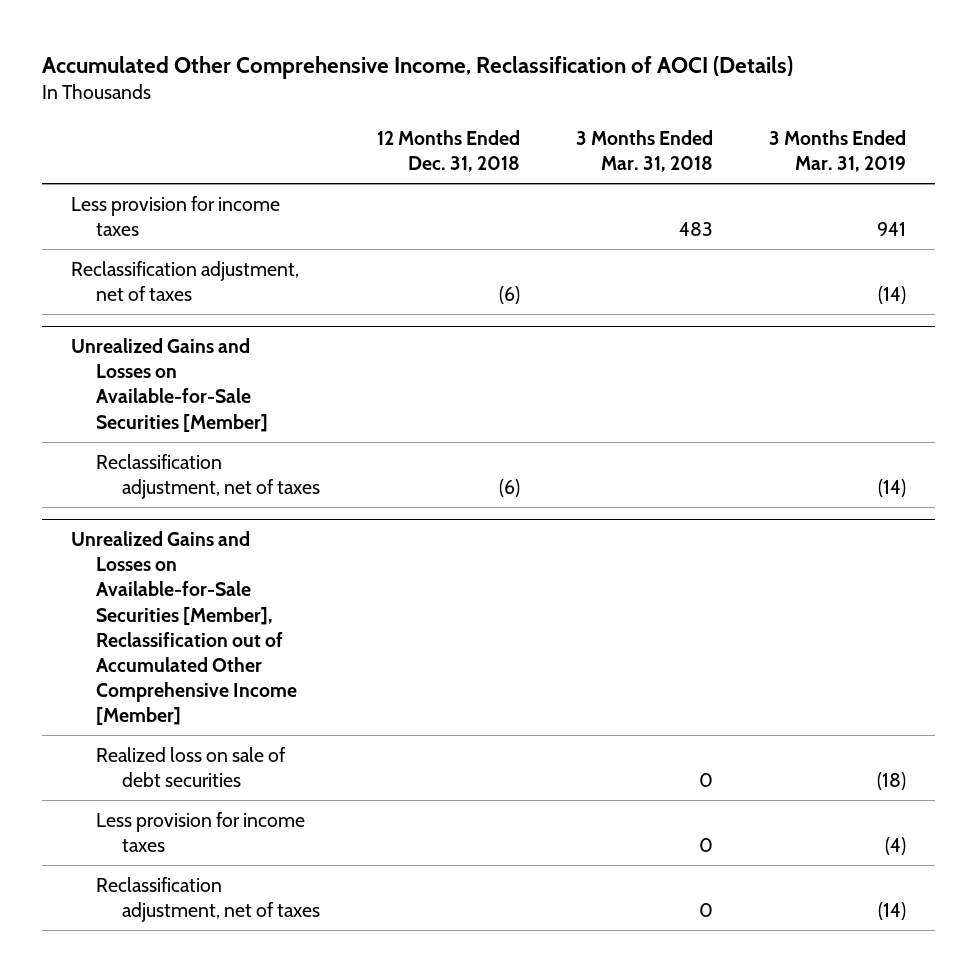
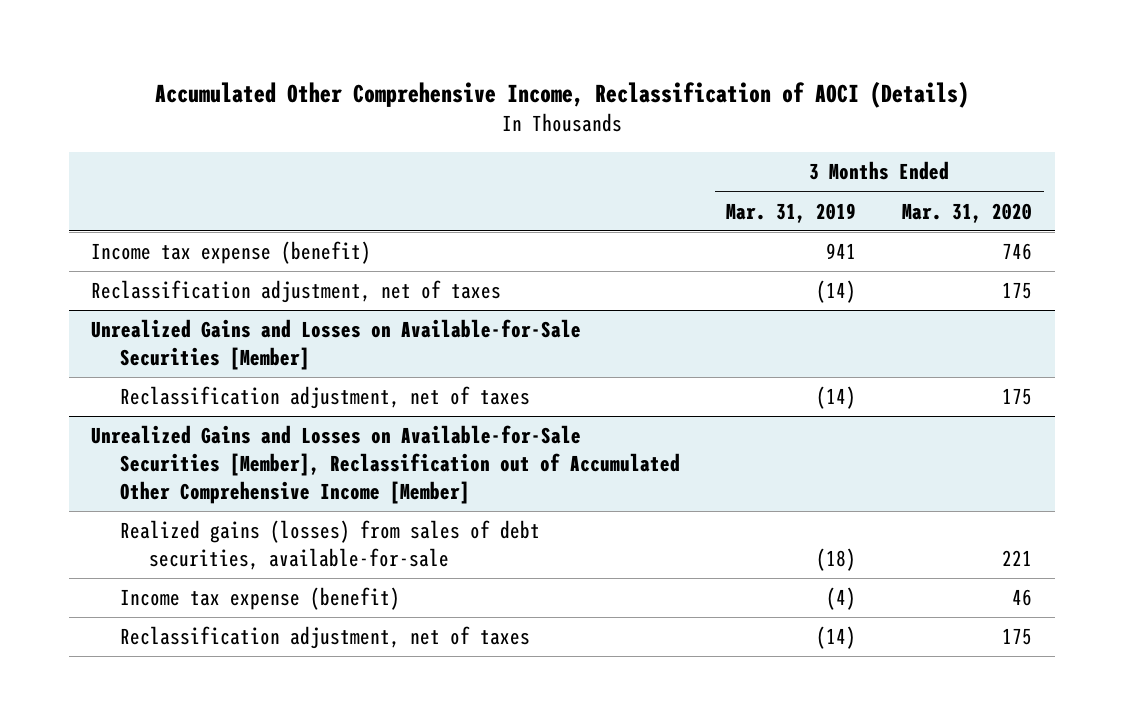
- | 12 Months Ended Dec. 31, 2018 | 3 Months Ended Mar. 31, 2018 | 3 Months Ended Mar. 31, 2019
+ | 3 Months Ended Mar. 31, 2019 | 3 Months Ended Mar. 31, 2020
- Less provision for income taxes | | 483 | 941
+ Income tax expense (benefit) | 941 | 746
@ Unrealized Gains and Losses on Available-for-Sale Securities [Member], Reclassification out of Accumulated Other Comprehensive Income [Member]
- Realized loss on sale of debt securities | | 0 | (18)
- Less provision for income taxes | | 0 | (4)
+ Realized gains (losses) from sales of debt securities, available-for-sale | (18) | 221
+ Income tax expense (benefit) | (4) | 46

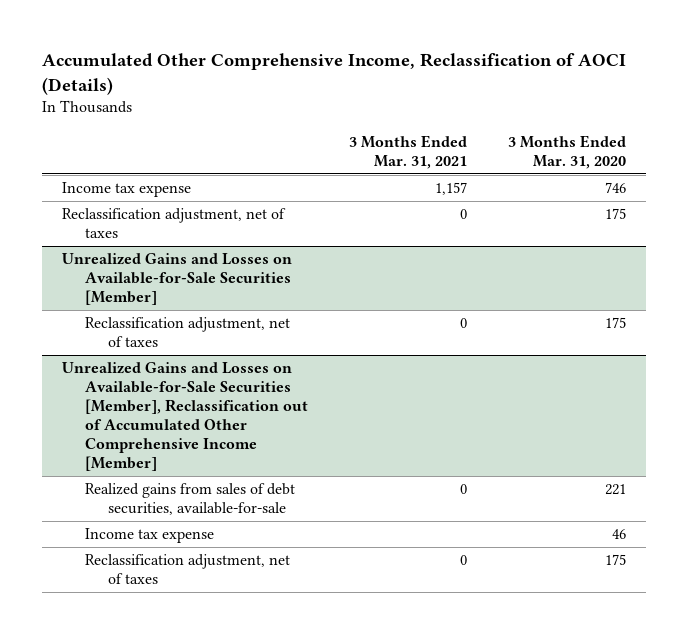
- | 3 Months Ended Mar. 31, 2019 | 3 Months Ended Mar. 31, 2020
+ | 3 Months Ended Mar. 31, 2021 | 3 Months Ended Mar. 31, 2020
- Income tax expense (benefit) | 941 | 746
+ Income tax expense | 1,157 | 746
@ Unrealized Gains and Losses on Available-for-Sale Securities [Member], Reclassification out of Accumulated Other Comprehensive Income [Member]
- Realized gains (losses) from sales of debt securities, available-for-sale | (18) | 221
- Income tax expense (benefit) | (4) | 46
+ Realized gains from sales of debt securities, available-for-sale | 0 | 221
+ Income tax expense | | 46

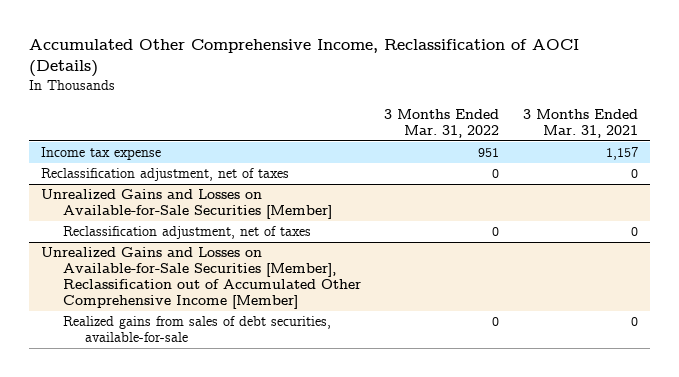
- | 3 Months Ended Mar. 31, 2021 | 3 Months Ended Mar. 31, 2020
+ | 3 Months Ended Mar. 31, 2022 | 3 Months Ended Mar. 31, 2021
@ Unrealized Gains and Losses on Available-for-Sale Securities [Member], Reclassification out of Accumulated Other Comprehensive Income [Member]
- Income tax expense | | 46
- Reclassification adjustment, net of taxes | 0 | 175

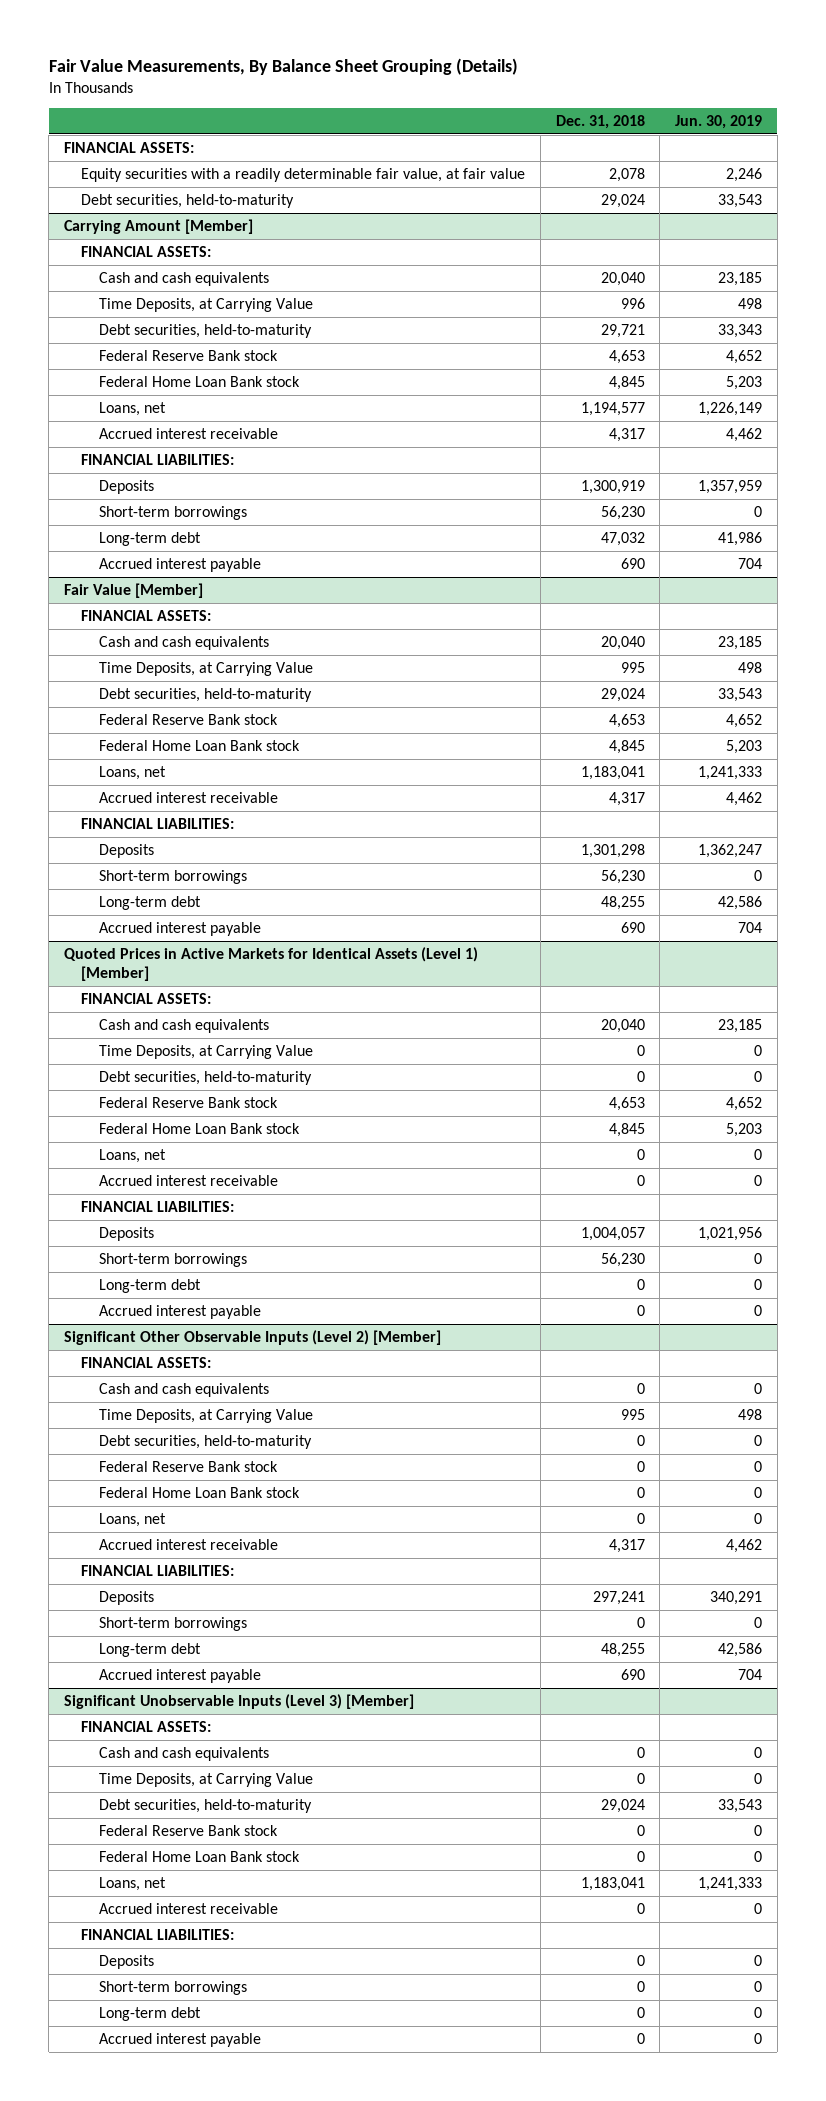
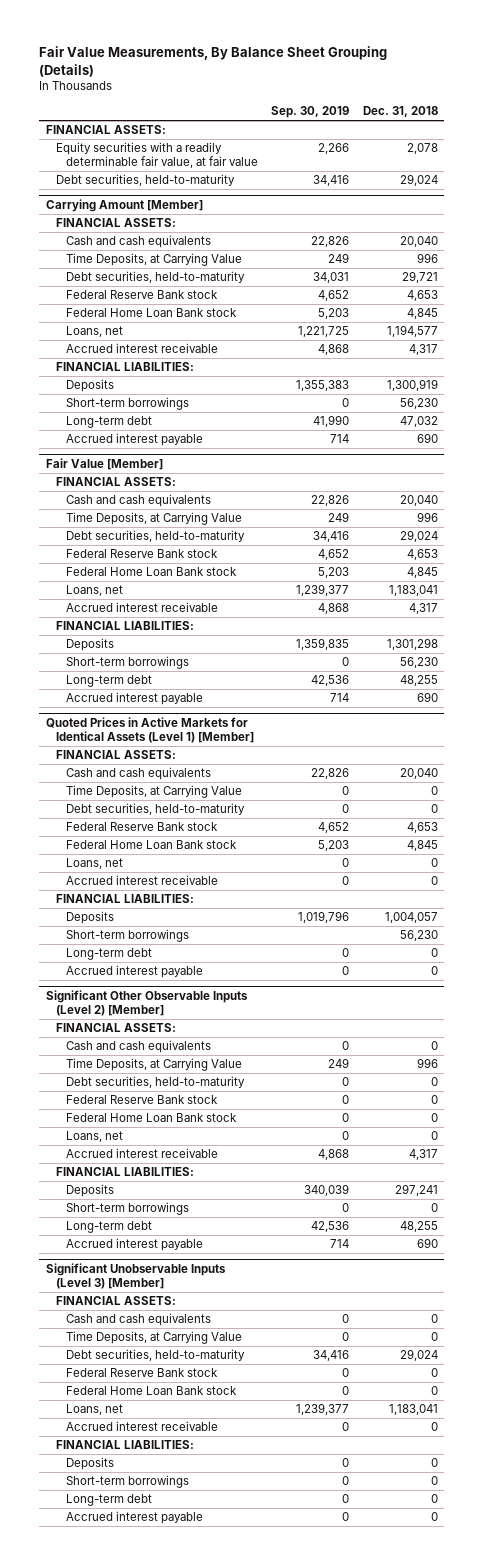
- | Dec. 31, 2018 | Jun. 30, 2019
+ | Sep. 30, 2019 | Dec. 31, 2018
@ Fair Value [Member]
- Time Deposits, at Carrying Value | 995 | 498
+ Time Deposits, at Carrying Value | 249 | 996
@ Significant Other Observable Inputs (Level 2) [Member]
- Time Deposits, at Carrying Value | 995 | 498
+ Time Deposits, at Carrying Value | 249 | 996

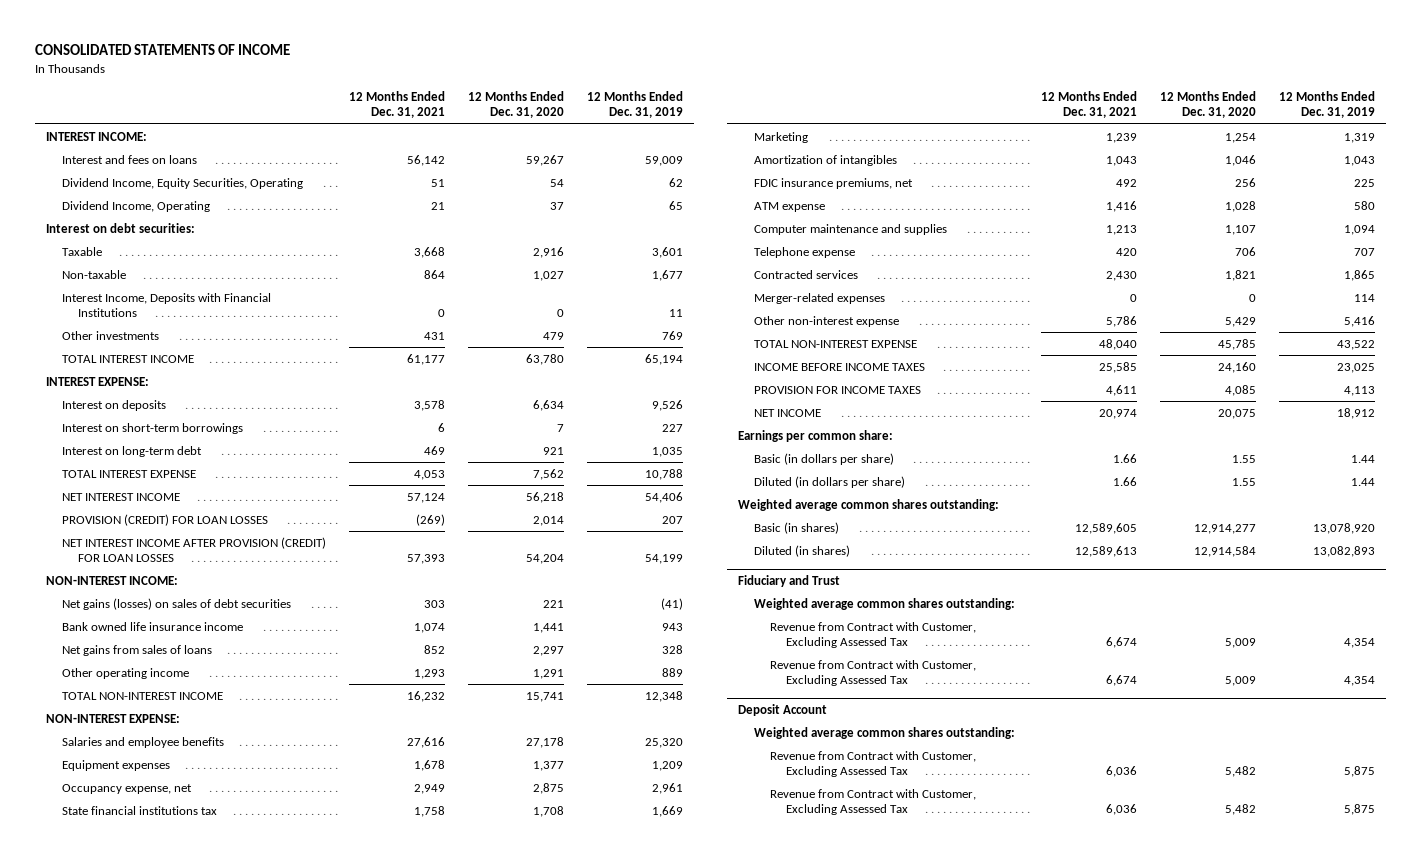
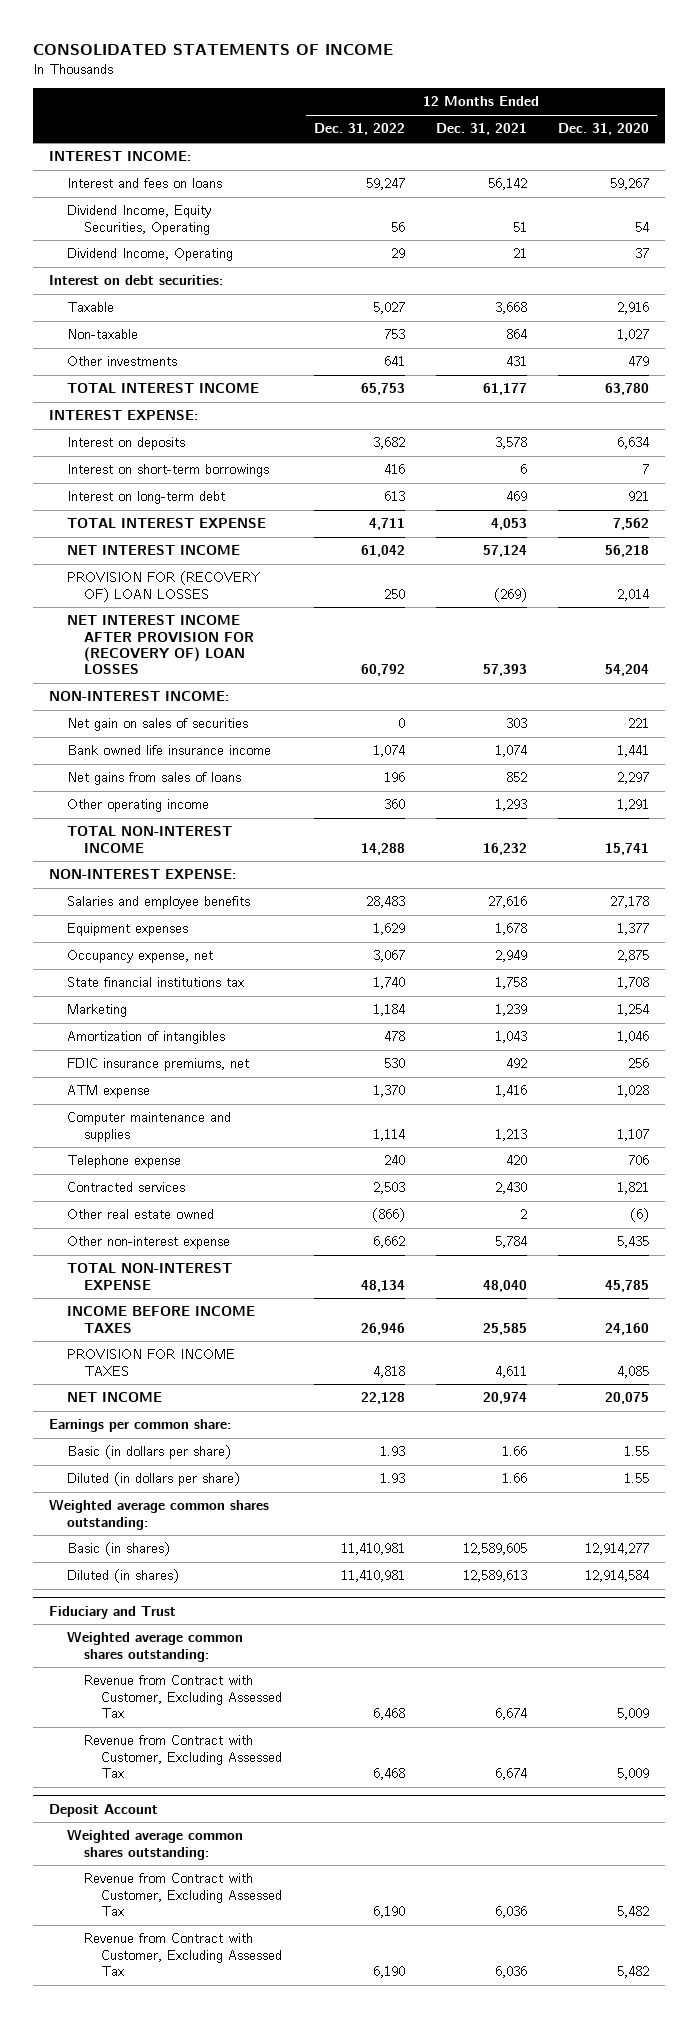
- | 12 Months Ended Dec. 31, 2021 | 12 Months Ended Dec. 31, 2020 | 12 Months Ended Dec. 31, 2019
+ | 12 Months Ended Dec. 31, 2022 | 12 Months Ended Dec. 31, 2021 | 12 Months Ended Dec. 31, 2020
- Interest Income, Deposits with Financial Institutions | 0 | 0 | 11
- PROVISION (CREDIT) FOR LOAN LOSSES | (269) | 2,014 | 207
- NET INTEREST INCOME AFTER PROVISION (CREDIT) FOR LOAN LOSSES | 57,393 | 54,204 | 54,199
+ PROVISION FOR (RECOVERY OF) LOAN LOSSES | 250 | (269) | 2,014
+ NET INTEREST INCOME AFTER PROVISION FOR (RECOVERY OF) LOAN LOSSES | 60,792 | 57,393 | 54,204
- Net gains (losses) on sales of debt securities | 303 | 221 | (41)
+ Net gain on sales of securities | 0 | 303 | 221
- Merger-related expenses | 0 | 0 | 114
- Other non-interest expense | 5,786 | 5,429 | 5,416
+ Other real estate owned | (866) | 2 | (6)
+ Other non-interest expense | 6,662 | 5,784 | 5,435

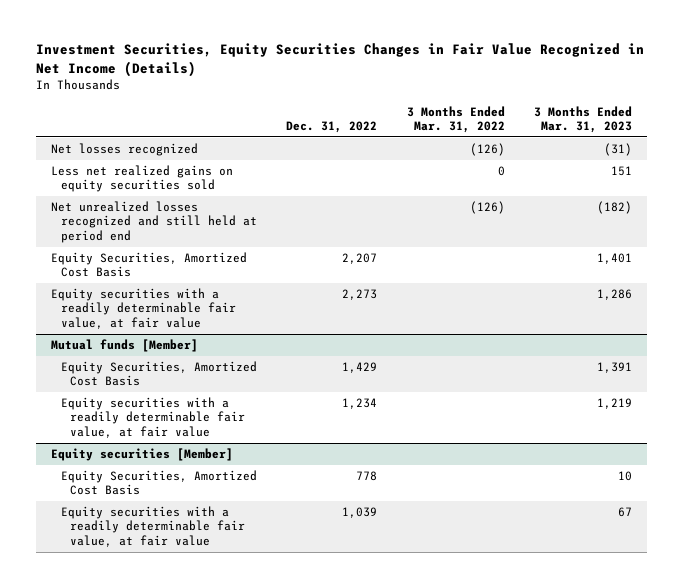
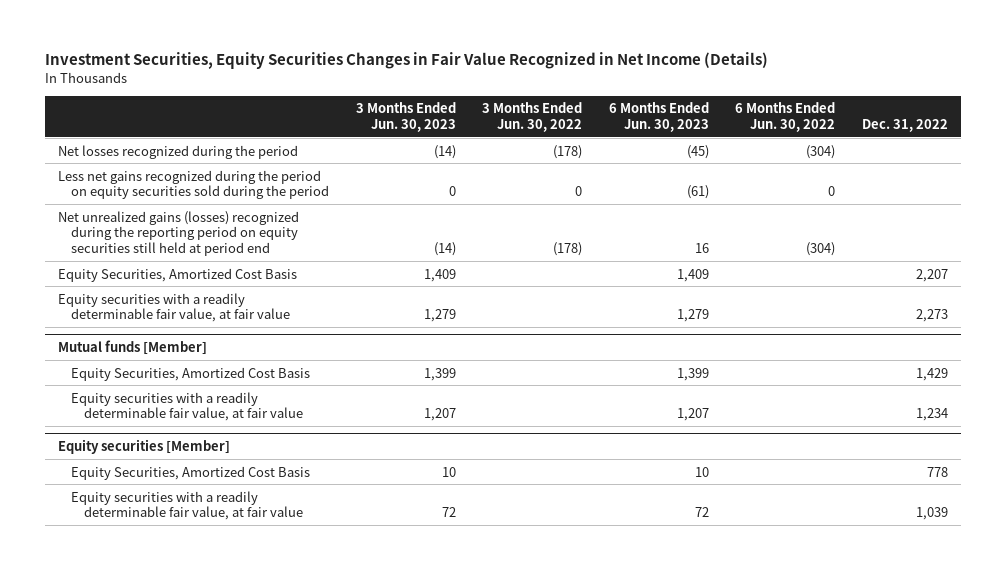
- | Dec. 31, 2022 | 3 Months Ended Mar. 31, 2022 | 3 Months Ended Mar. 31, 2023
+ | 3 Months Ended Jun. 30, 2023 | 3 Months Ended Jun. 30, 2022 | 6 Months Ended Jun. 30, 2023 | 6 Months Ended Jun. 30, 2022 | Dec. 31, 2022
- Net losses recognized | | (126) | (31)
- Less net realized gains on equity securities sold | | 0 | 151
- Net unrealized losses recognized and still held at period end | | (126) | (182)
+ Net losses recognized during the period | (14) | (178) | (45) | (304) |
+ Less net gains recognized during the period on equity securities sold during the period | 0 | 0 | (61) | 0 |
+ Net unrealized gains (losses) recognized during the reporting period on equity securities still held at period end | (14) | (178) | 16 | (304) |

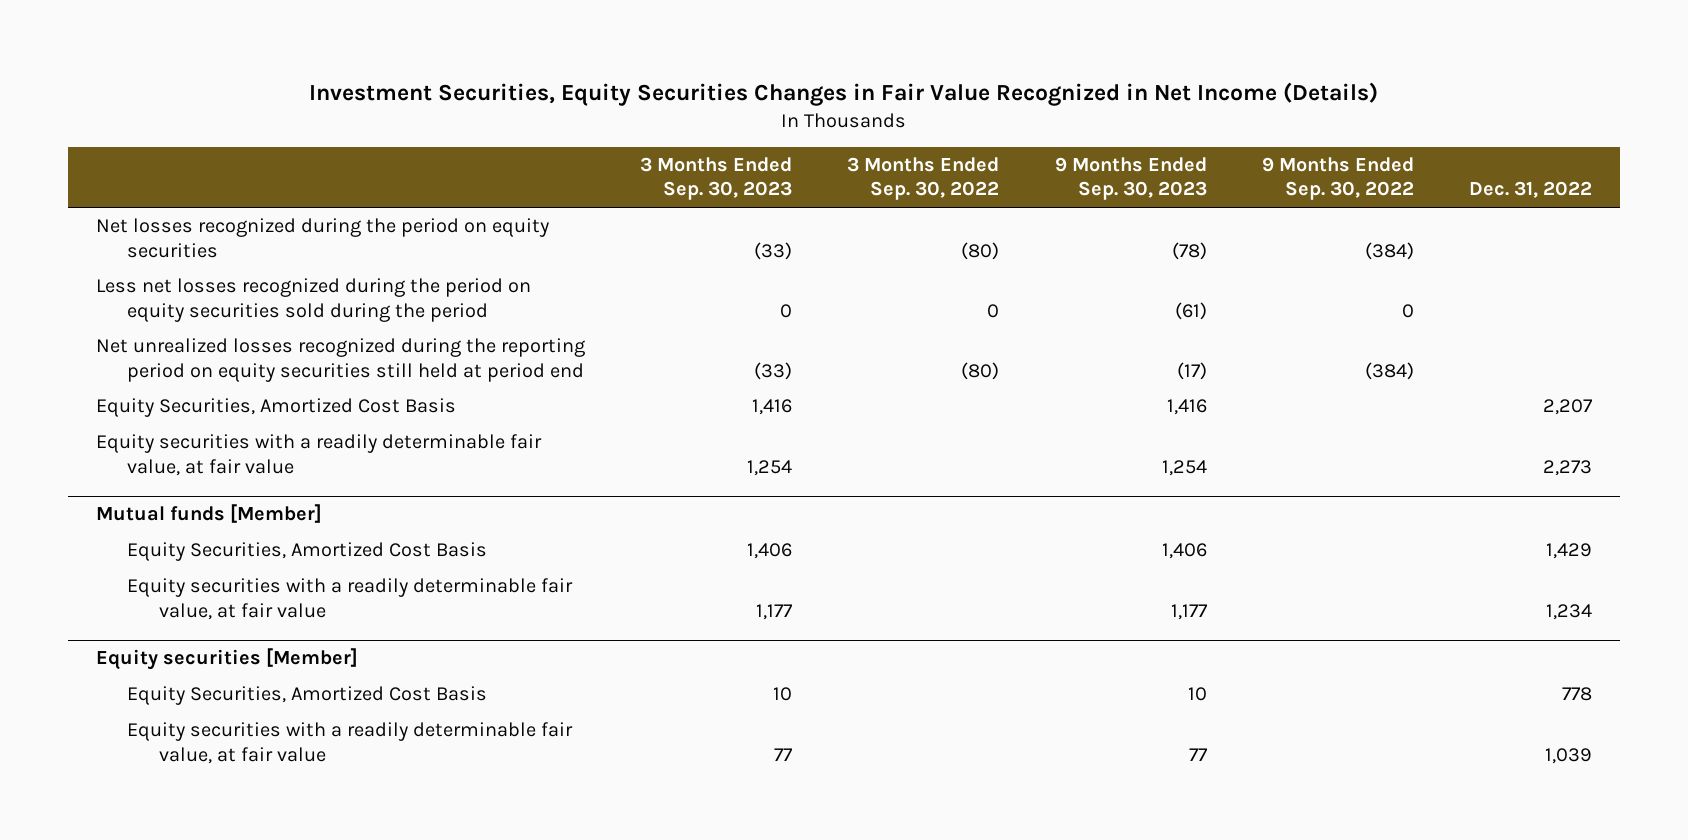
- | 3 Months Ended Jun. 30, 2023 | 3 Months Ended Jun. 30, 2022 | 6 Months Ended Jun. 30, 2023 | 6 Months Ended Jun. 30, 2022 | Dec. 31, 2022
+ | 3 Months Ended Sep. 30, 2023 | 3 Months Ended Sep. 30, 2022 | 9 Months Ended Sep. 30, 2023 | 9 Months Ended Sep. 30, 2022 | Dec. 31, 2022
- Net losses recognized during the period | (14) | (178) | (45) | (304) |
- Less net gains recognized during the period on equity securities sold during the period | 0 | 0 | (61) | 0 |
- Net unrealized gains (losses) recognized during the reporting period on equity securities still held at period end | (14) | (178) | 16 | (304) |
+ Net losses recognized during the period on equity securities | (33) | (80) | (78) | (384) |
+ Less net losses recognized during the period on equity securities sold during the period | 0 | 0 | (61) | 0 |
+ Net unrealized losses recognized during the reporting period on equity securities still held at period end | (33) | (80) | (17) | (384) |

